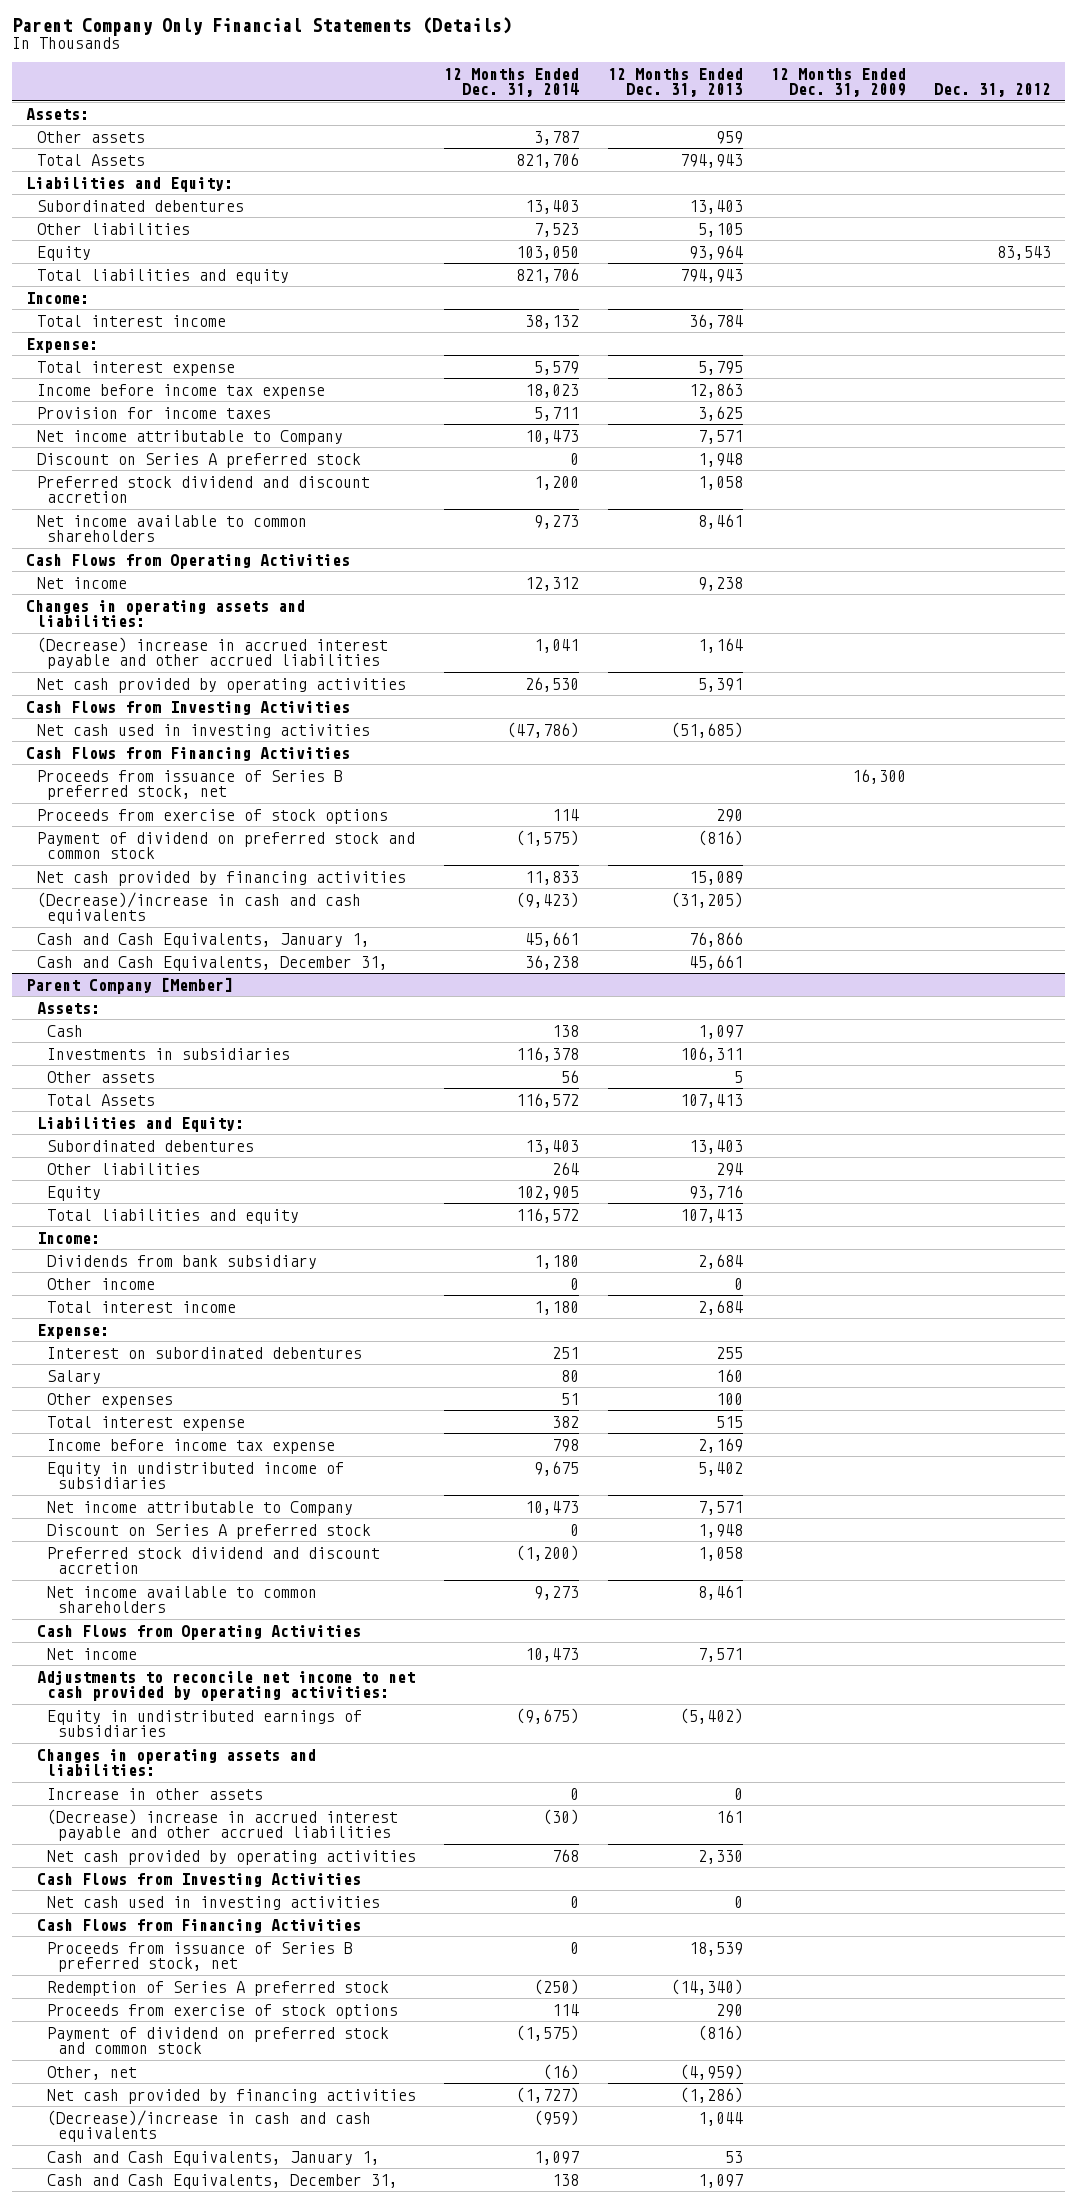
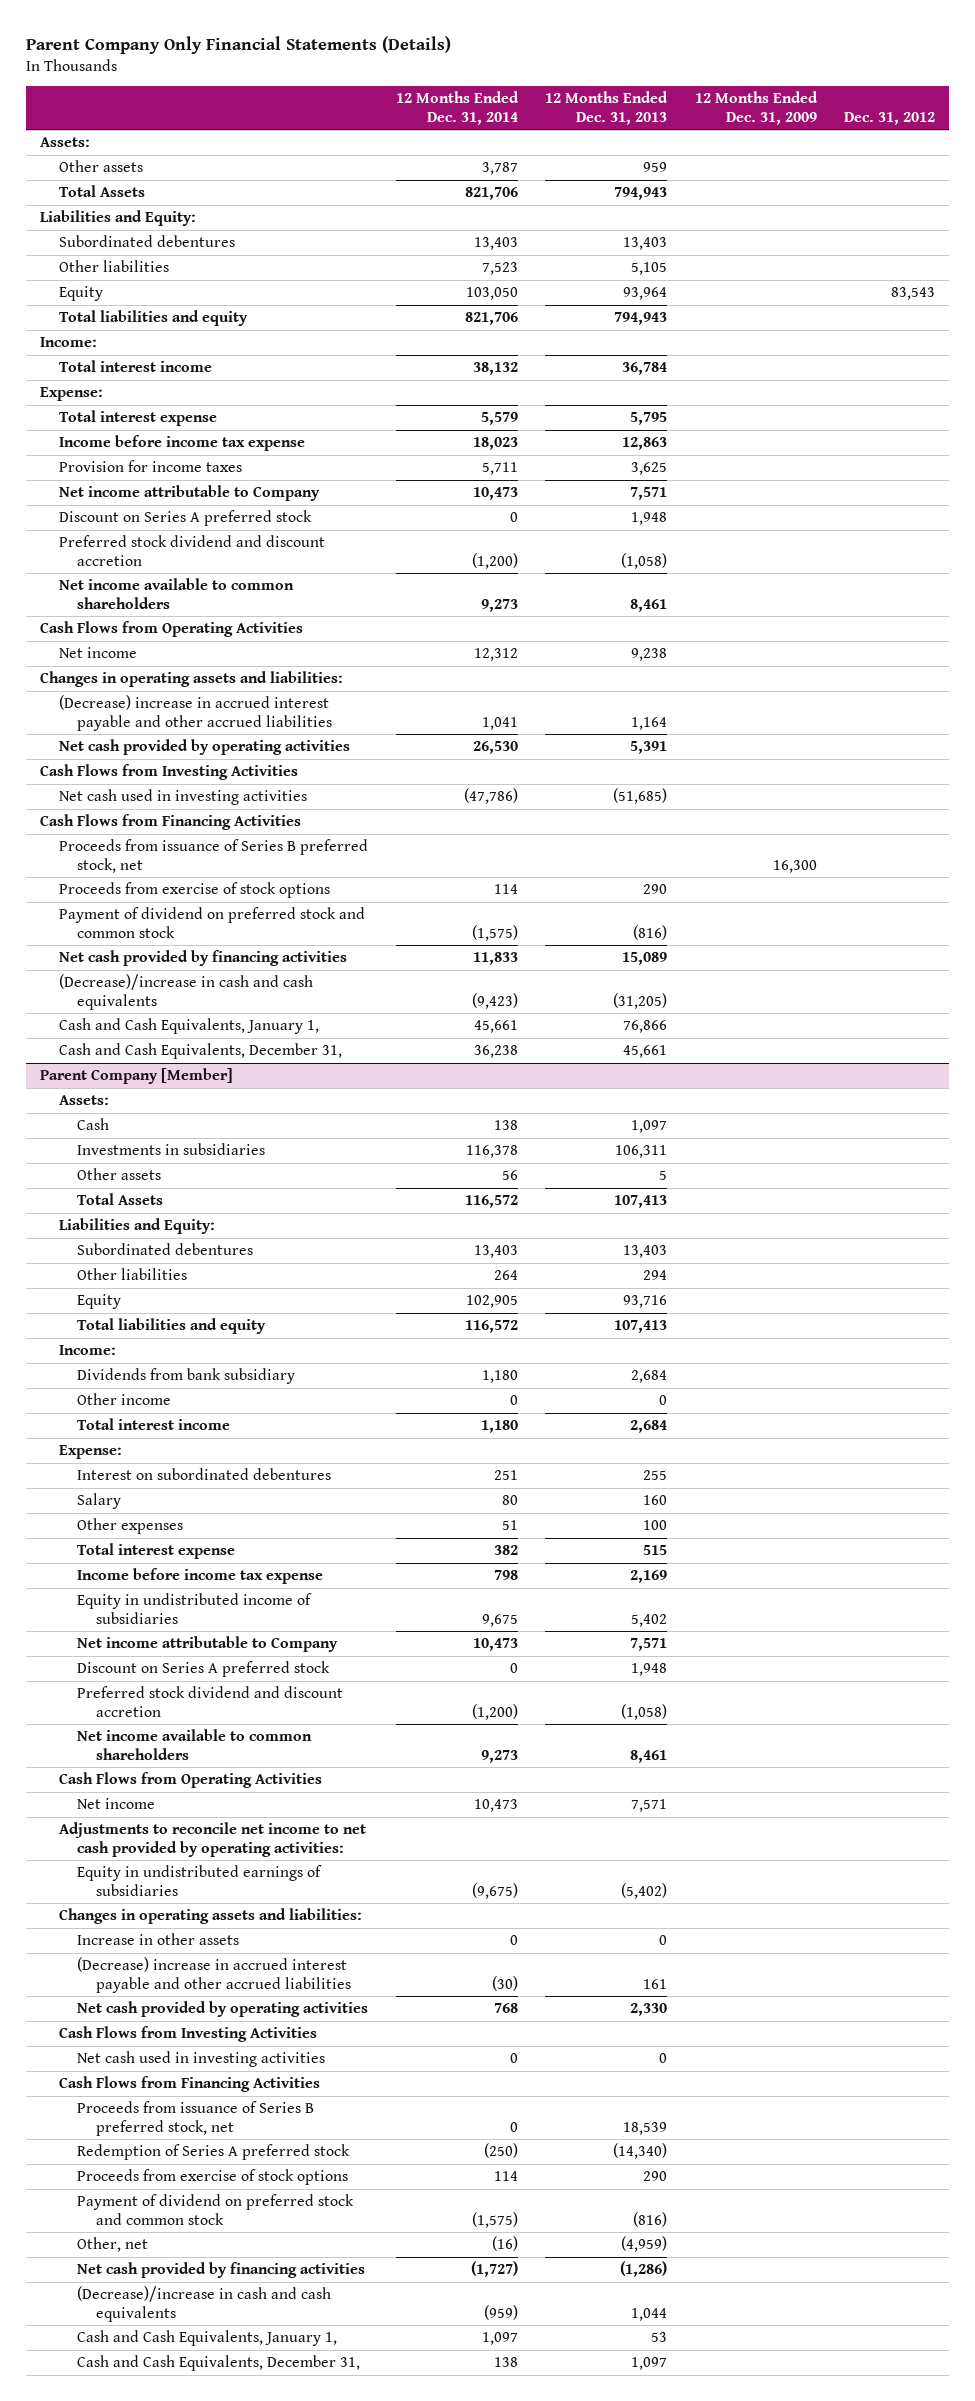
- Preferred stock dividend and discount accretion | 1,200 | 1,058 | |
+ Preferred stock dividend and discount accretion | (1,200) | (1,058) | |
@ Parent Company [Member]
- Preferred stock dividend and discount accretion | (1,200) | 1,058 | |
+ Preferred stock dividend and discount accretion | (1,200) | (1,058) | |

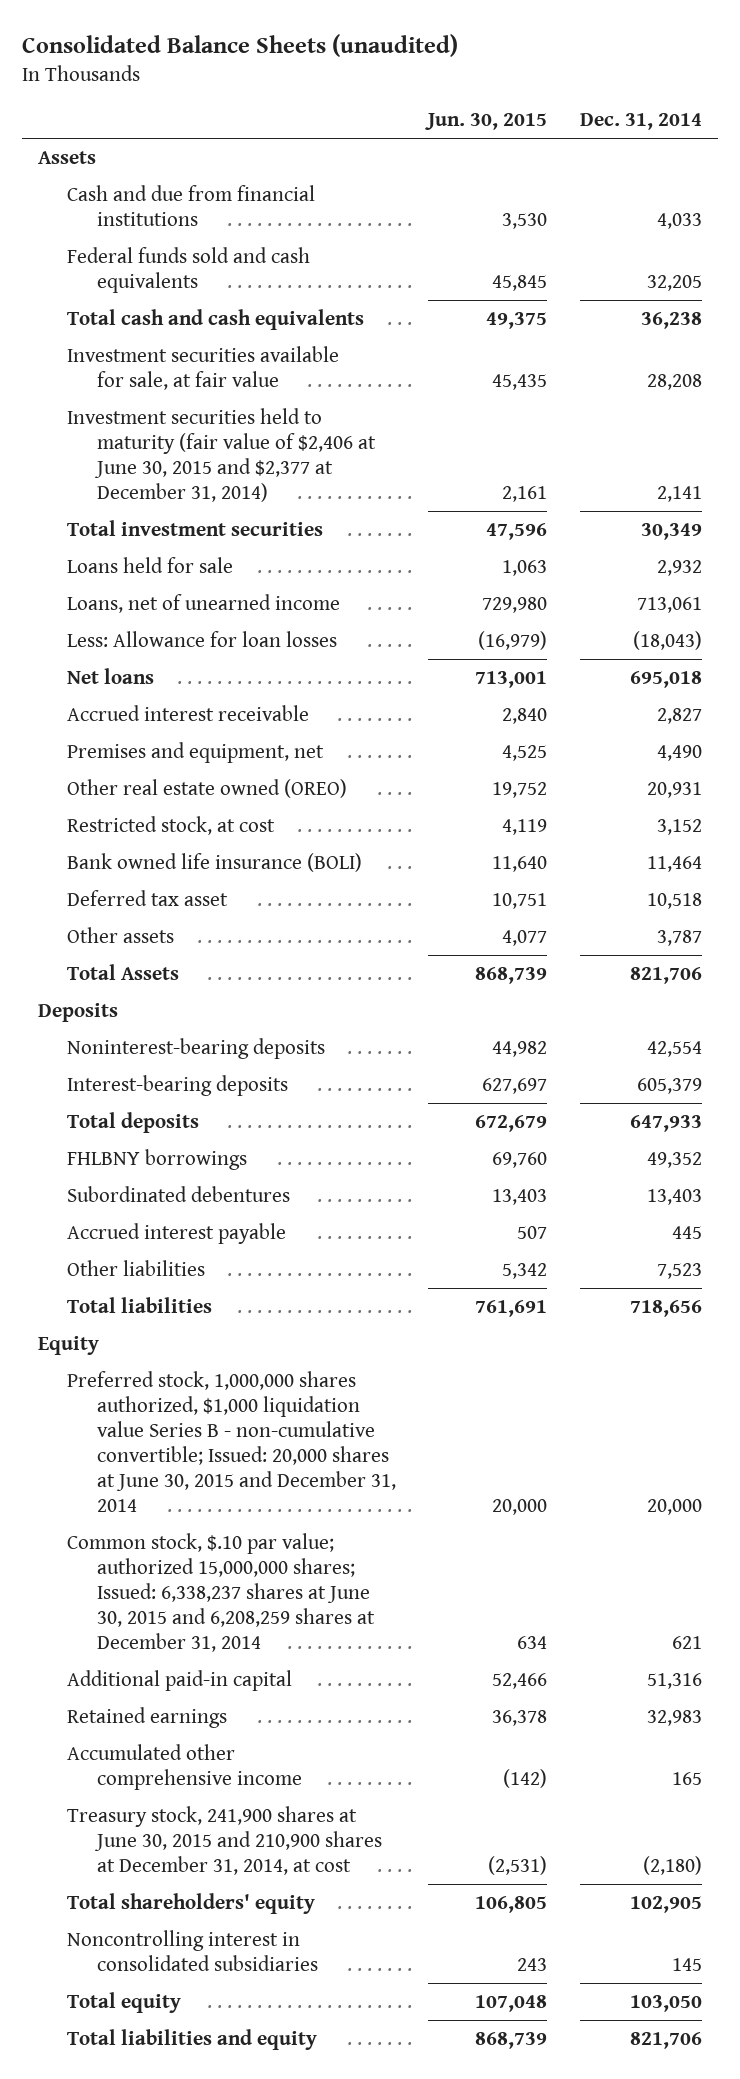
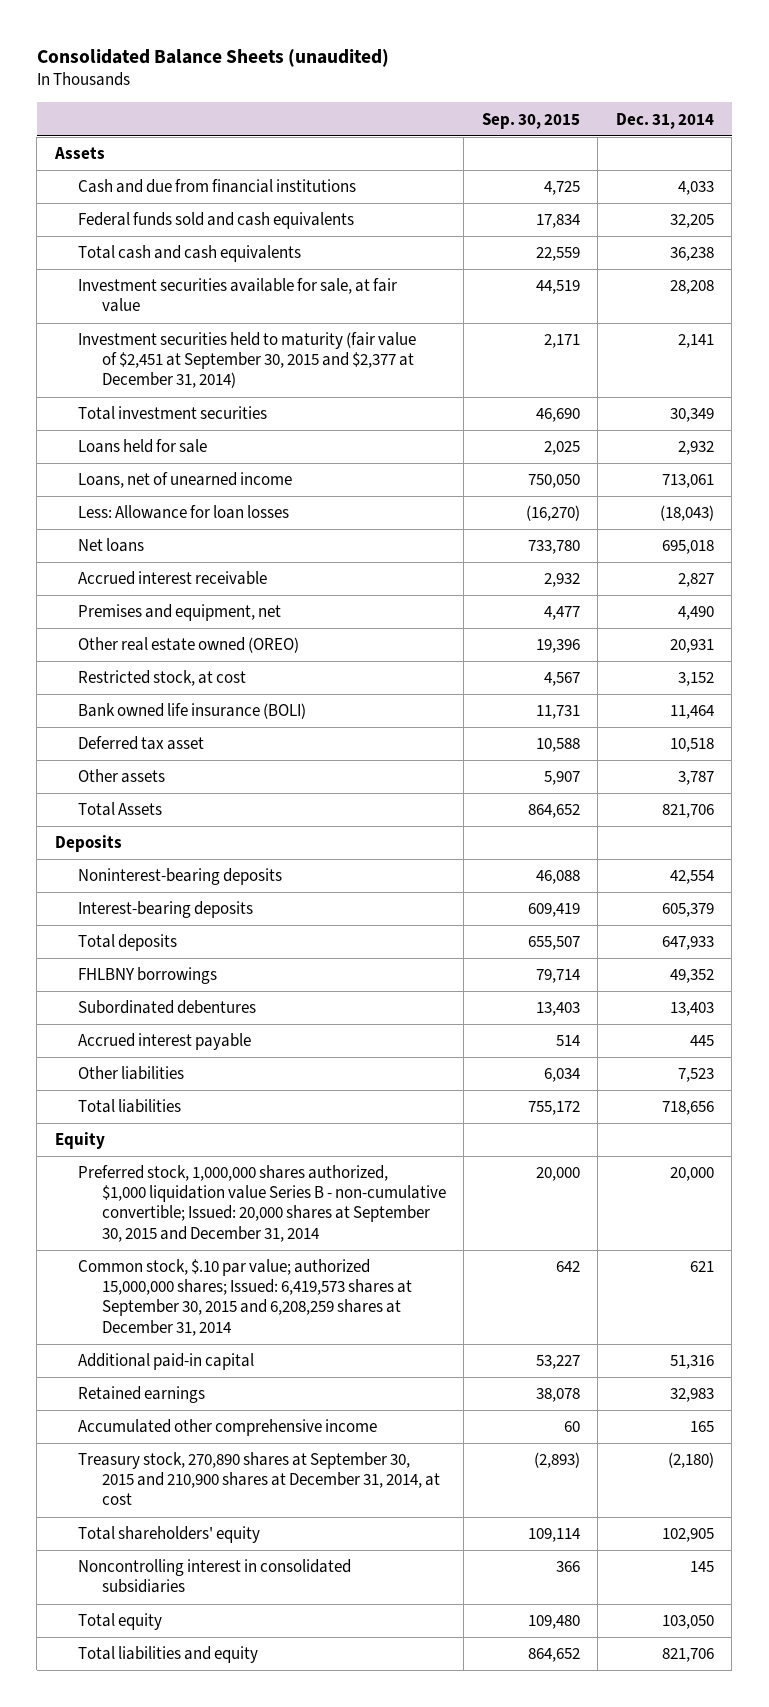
- | Jun. 30, 2015 | Dec. 31, 2014
+ | Sep. 30, 2015 | Dec. 31, 2014
- Investment securities held to maturity (fair value of $2,406 at June 30, 2015 and $2,377 at December 31, 2014) | 2,161 | 2,141
+ Investment securities held to maturity (fair value of $2,451 at September 30, 2015 and $2,377 at December 31, 2014) | 2,171 | 2,141
- Preferred stock, 1,000,000 shares authorized, $1,000 liquidation value Series B - non-cumulative convertible; Issued: 20,000 shares at June 30, 2015 and December 31, 2014 | 20,000 | 20,000
- Common stock, $.10 par value; authorized 15,000,000 shares; Issued: 6,338,237 shares at June 30, 2015 and 6,208,259 shares at December 31, 2014 | 634 | 621
+ Preferred stock, 1,000,000 shares authorized, $1,000 liquidation value Series B - non-cumulative convertible; Issued: 20,000 shares at September 30, 2015 and December 31, 2014 | 20,000 | 20,000
+ Common stock, $.10 par value; authorized 15,000,000 shares; Issued: 6,419,573 shares at September 30, 2015 and 6,208,259 shares at December 31, 2014 | 642 | 621
- Treasury stock, 241,900 shares at June 30, 2015 and 210,900 shares at December 31, 2014, at cost | (2,531) | (2,180)
+ Treasury stock, 270,890 shares at September 30, 2015 and 210,900 shares at December 31, 2014, at cost | (2,893) | (2,180)

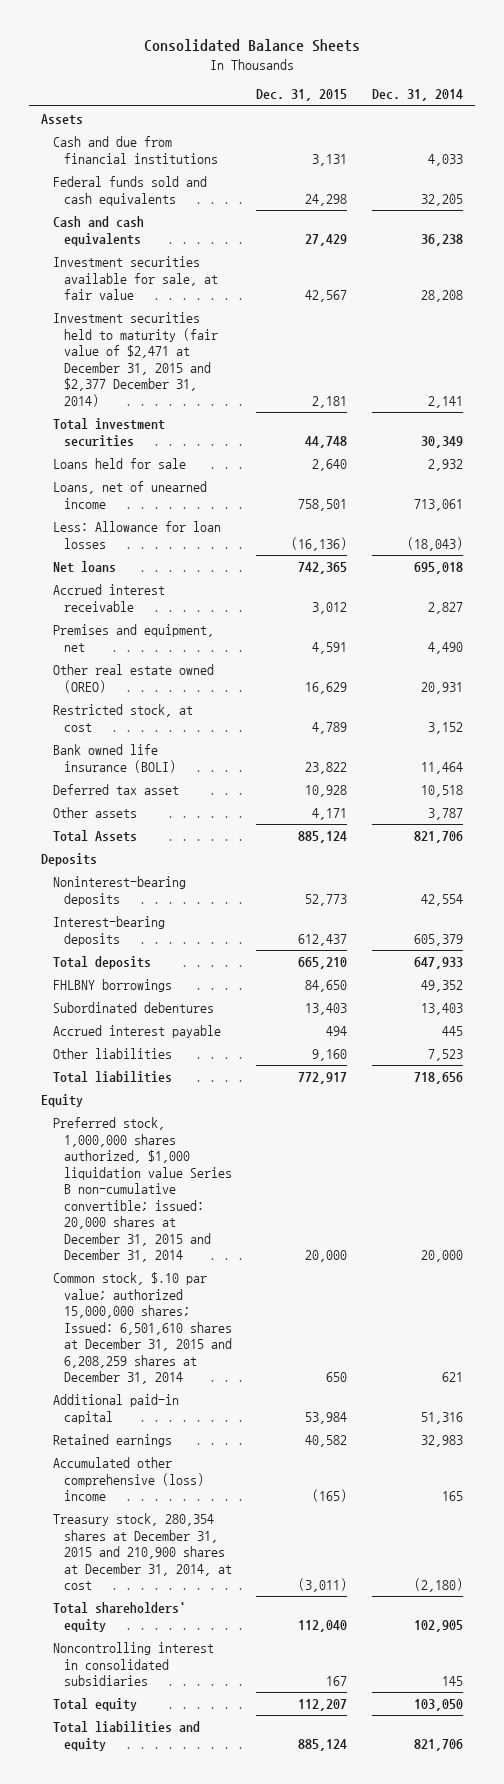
- Consolidated Balance Sheets (unaudited)
+ Consolidated Balance Sheets
- | Sep. 30, 2015 | Dec. 31, 2014
+ | Dec. 31, 2015 | Dec. 31, 2014
- Total cash and cash equivalents | 22,559 | 36,238
+ Cash and cash equivalents | 27,429 | 36,238
- Investment securities held to maturity (fair value of $2,451 at September 30, 2015 and $2,377 at December 31, 2014) | 2,171 | 2,141
+ Investment securities held to maturity (fair value of $2,471 at December 31, 2015 and $2,377 December 31, 2014) | 2,181 | 2,141
- Preferred stock, 1,000,000 shares authorized, $1,000 liquidation value Series B - non-cumulative convertible; Issued: 20,000 shares at September 30, 2015 and December 31, 2014 | 20,000 | 20,000
- Common stock, $.10 par value; authorized 15,000,000 shares; Issued: 6,419,573 shares at September 30, 2015 and 6,208,259 shares at December 31, 2014 | 642 | 621
+ Preferred stock, 1,000,000 shares authorized, $1,000 liquidation value Series B non-cumulative convertible; issued: 20,000 shares at December 31, 2015 and December 31, 2014 | 20,000 | 20,000
+ Common stock, $.10 par value; authorized 15,000,000 shares; Issued: 6,501,610 shares at December 31, 2015 and 6,208,259 shares at December 31, 2014 | 650 | 621
- Accumulated other comprehensive income | 60 | 165
- Treasury stock, 270,890 shares at September 30, 2015 and 210,900 shares at December 31, 2014, at cost | (2,893) | (2,180)
+ Accumulated other comprehensive (loss) income | (165) | 165
+ Treasury stock, 280,354 shares at December 31, 2015 and 210,900 shares at December 31, 2014, at cost | (3,011) | (2,180)

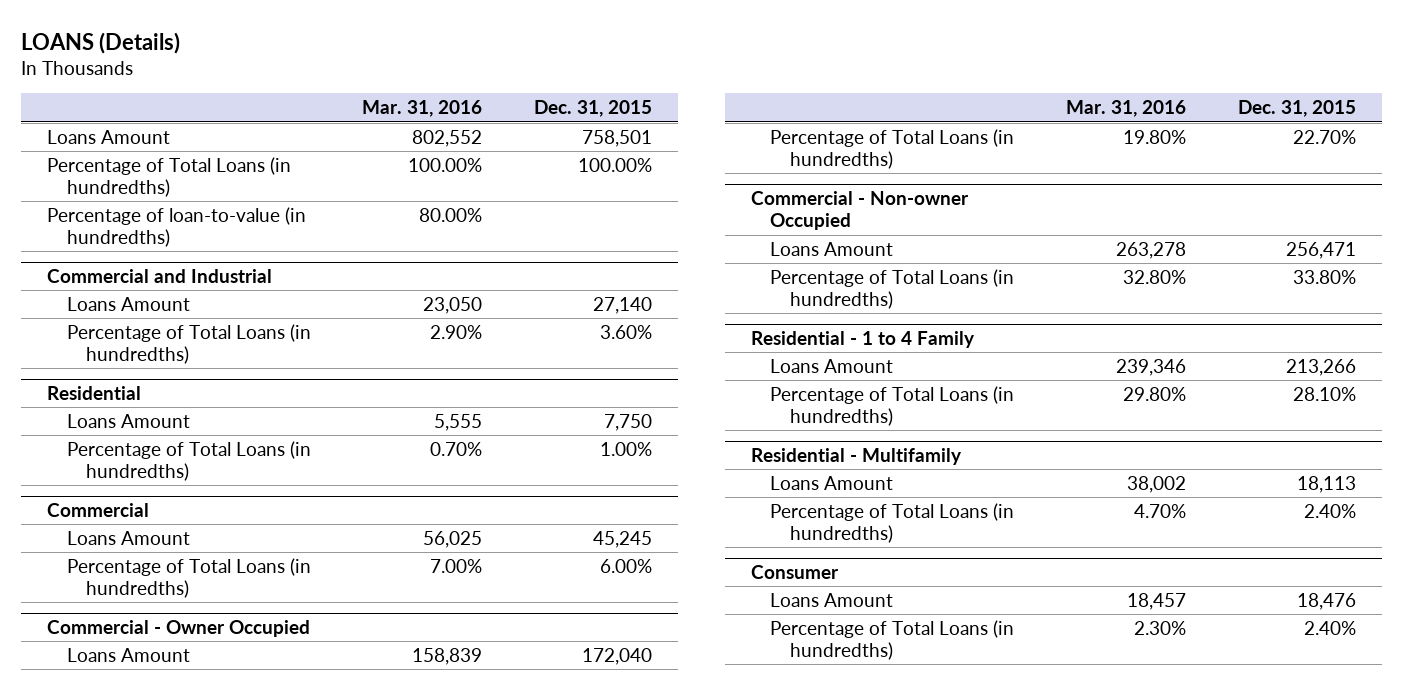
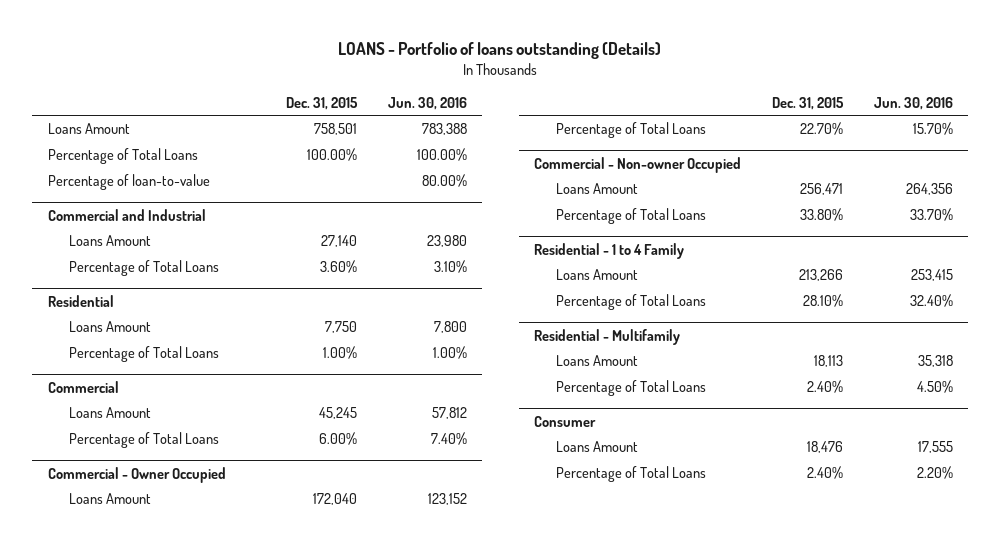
- LOANS (Details)
+ LOANS - Portfolio of loans outstanding (Details)
- | Mar. 31, 2016 | Dec. 31, 2015
+ | Dec. 31, 2015 | Jun. 30, 2016
- Percentage of Total Loans (in hundredths) | 100.00% | 100.00%
- Percentage of loan-to-value (in hundredths) | 80.00% |
+ Percentage of Total Loans | 100.00% | 100.00%
+ Percentage of loan-to-value | | 80.00%
@ Commercial and Industrial
- Percentage of Total Loans (in hundredths) | 2.90% | 3.60%
+ Percentage of Total Loans | 3.60% | 3.10%
@ Residential
- Percentage of Total Loans (in hundredths) | 0.70% | 1.00%
+ Percentage of Total Loans | 1.00% | 1.00%
@ Commercial
- Percentage of Total Loans (in hundredths) | 7.00% | 6.00%
+ Percentage of Total Loans | 6.00% | 7.40%
@ Commercial - Owner Occupied
- Percentage of Total Loans (in hundredths) | 19.80% | 22.70%
+ Percentage of Total Loans | 22.70% | 15.70%
@ Commercial - Non-owner Occupied
- Percentage of Total Loans (in hundredths) | 32.80% | 33.80%
+ Percentage of Total Loans | 33.80% | 33.70%
@ Residential - 1 to 4 Family
- Percentage of Total Loans (in hundredths) | 29.80% | 28.10%
+ Percentage of Total Loans | 28.10% | 32.40%
@ Residential - Multifamily
- Percentage of Total Loans (in hundredths) | 4.70% | 2.40%
+ Percentage of Total Loans | 2.40% | 4.50%
@ Consumer
- Percentage of Total Loans (in hundredths) | 2.30% | 2.40%
+ Percentage of Total Loans | 2.40% | 2.20%

